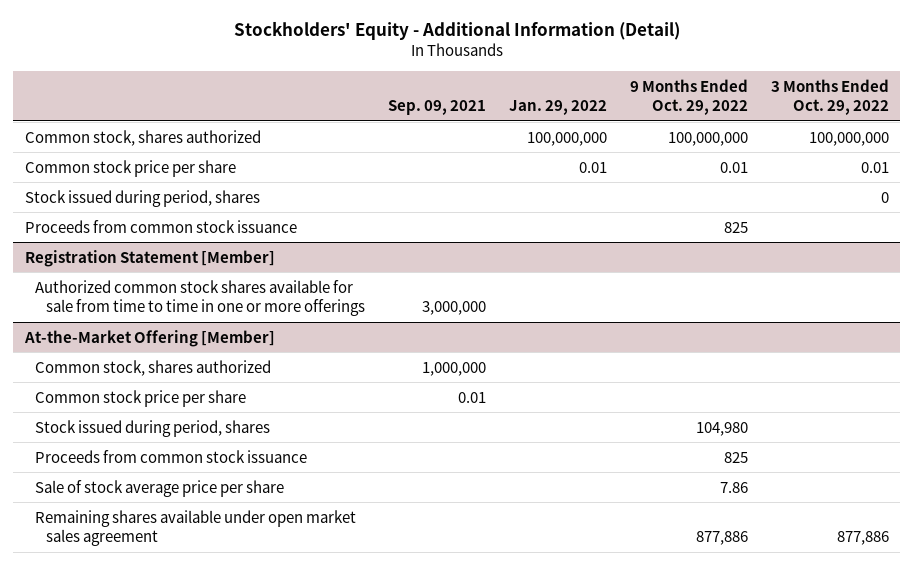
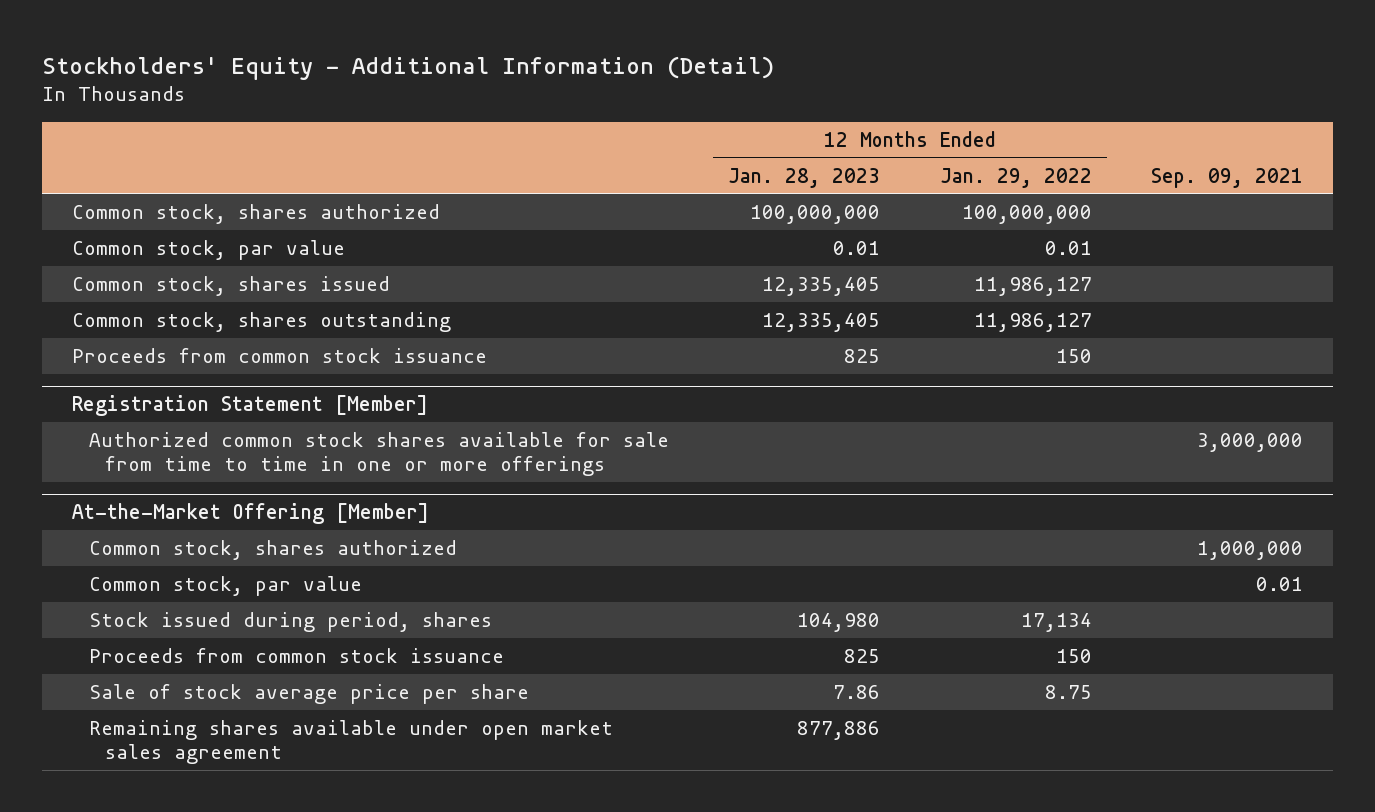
- | Sep. 09, 2021 | Jan. 29, 2022 | 9 Months Ended Oct. 29, 2022 | 3 Months Ended Oct. 29, 2022
+ | 12 Months Ended Jan. 28, 2023 | 12 Months Ended Jan. 29, 2022 | Sep. 09, 2021
- Common stock price per share | | 0.01 | 0.01 | 0.01
- Stock issued during period, shares | | | | 0
+ Common stock, par value | 0.01 | 0.01 |
+ Common stock, shares issued | 12,335,405 | 11,986,127 |
+ Common stock, shares outstanding | 12,335,405 | 11,986,127 |
@ At-the-Market Offering [Member]
- Common stock price per share | 0.01 | | |
+ Common stock, par value | | | 0.01

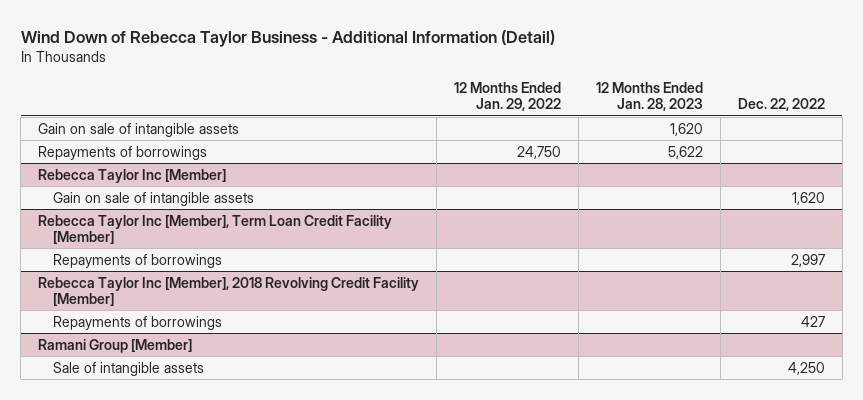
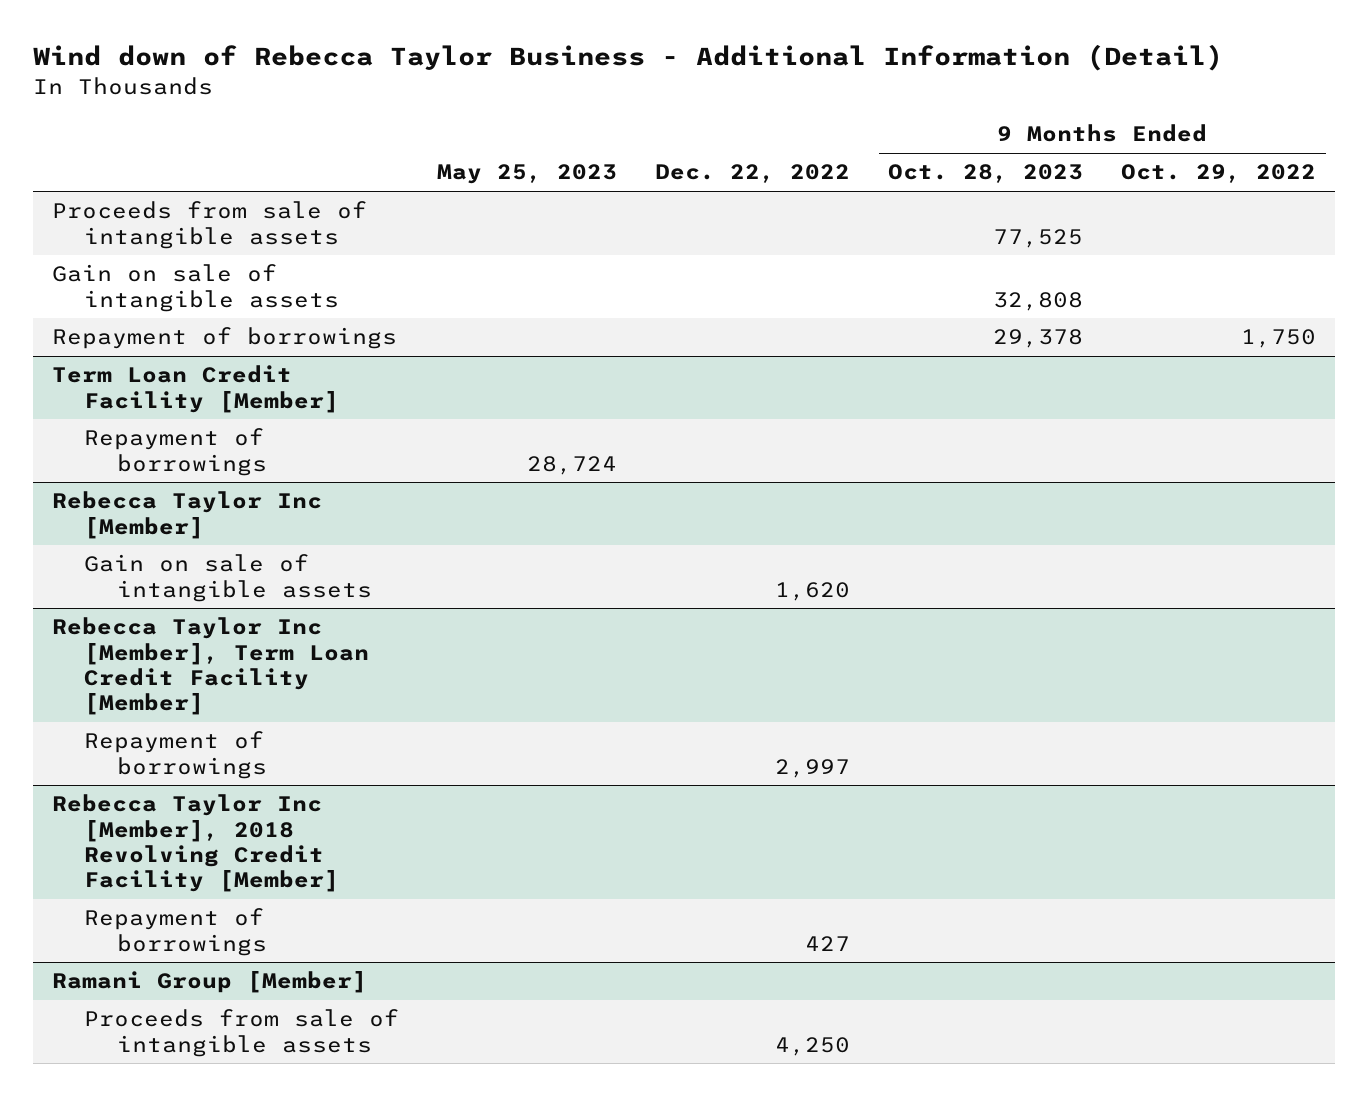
- Wind Down of Rebecca Taylor Business - Additional Information (Detail)
+ Wind down of Rebecca Taylor Business - Additional Information (Detail)
- | 12 Months Ended Jan. 29, 2022 | 12 Months Ended Jan. 28, 2023 | Dec. 22, 2022
+ | May 25, 2023 | Dec. 22, 2022 | 9 Months Ended Oct. 28, 2023 | 9 Months Ended Oct. 29, 2022
+ Proceeds from sale of intangible assets | | | 77,525 |
- Repayments of borrowings | 24,750 | 5,622 |
+ Repayment of borrowings | | | 29,378 | 1,750
+ Term Loan Credit Facility [Member]
+ Repayment of borrowings | 28,724 | | |
@ Rebecca Taylor Inc [Member], Term Loan Credit Facility [Member]
- Repayments of borrowings | | | 2,997
+ Repayment of borrowings | | 2,997 | |
@ Rebecca Taylor Inc [Member], 2018 Revolving Credit Facility [Member]
- Repayments of borrowings | | | 427
+ Repayment of borrowings | | 427 | |
@ Ramani Group [Member]
- Sale of intangible assets | | | 4,250
+ Proceeds from sale of intangible assets | | 4,250 | |

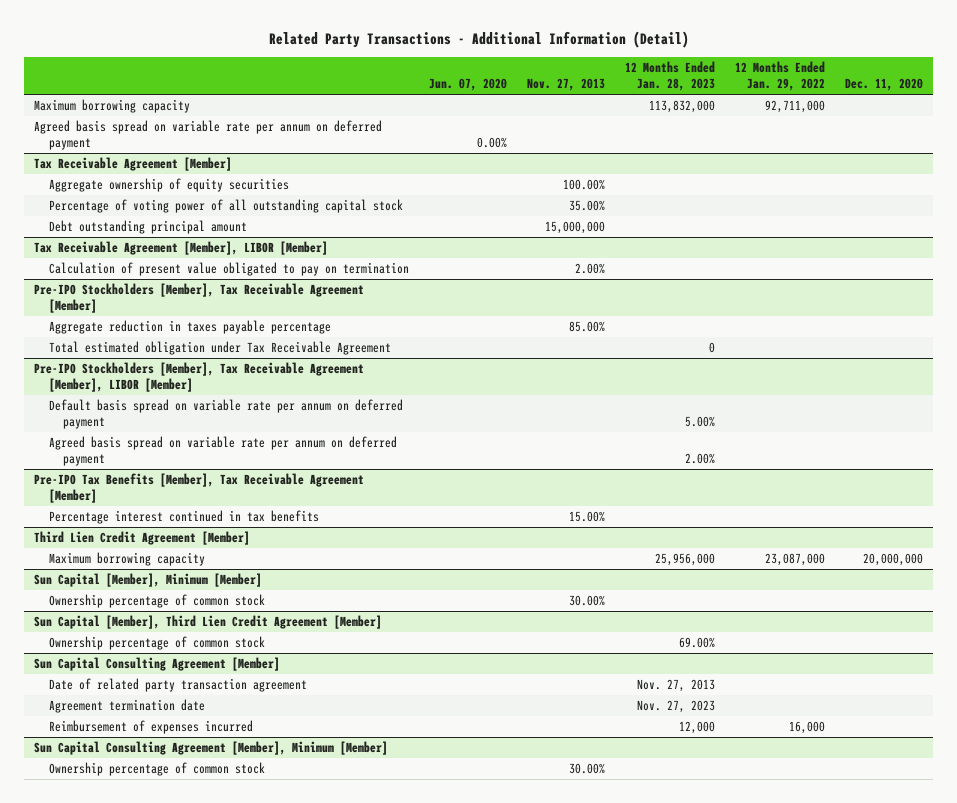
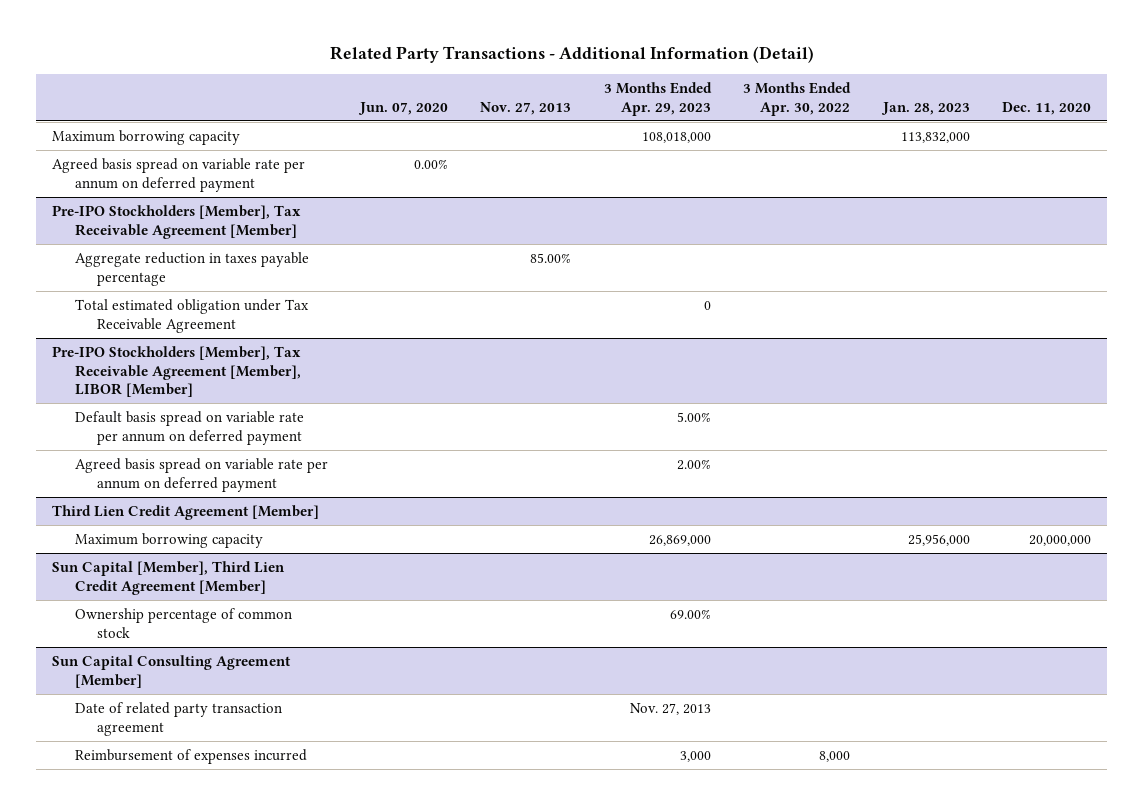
- | Jun. 07, 2020 | Nov. 27, 2013 | 12 Months Ended Jan. 28, 2023 | 12 Months Ended Jan. 29, 2022 | Dec. 11, 2020
+ | Jun. 07, 2020 | Nov. 27, 2013 | 3 Months Ended Apr. 29, 2023 | 3 Months Ended Apr. 30, 2022 | Jan. 28, 2023 | Dec. 11, 2020
- Tax Receivable Agreement [Member]
- Aggregate ownership of equity securities | | 100.00% | | |
- Percentage of voting power of all outstanding capital stock | | 35.00% | | |
- Debt outstanding principal amount | | 15,000,000 | | |
- Tax Receivable Agreement [Member], LIBOR [Member]
- Calculation of present value obligated to pay on termination | | 2.00% | | |
- Pre-IPO Tax Benefits [Member], Tax Receivable Agreement [Member]
- Percentage interest continued in tax benefits | | 15.00% | | |
- Sun Capital [Member], Minimum [Member]
- Ownership percentage of common stock | | 30.00% | | |
@ Sun Capital Consulting Agreement [Member]
- Agreement termination date | | | Nov. 27, 2023 | |
- Sun Capital Consulting Agreement [Member], Minimum [Member]
- Ownership percentage of common stock | | 30.00% | | |

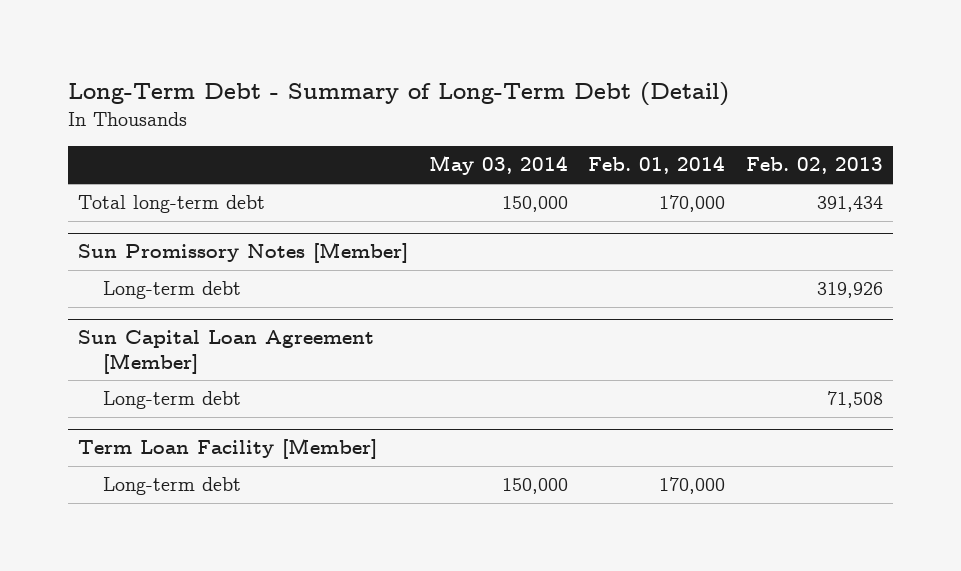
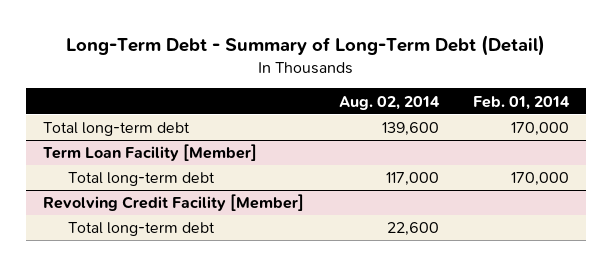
- | May 03, 2014 | Feb. 01, 2014 | Feb. 02, 2013
+ | Aug. 02, 2014 | Feb. 01, 2014
- Sun Promissory Notes [Member]
- Long-term debt | | | 319,926
- Sun Capital Loan Agreement [Member]
- Long-term debt | | | 71,508
@ Term Loan Facility [Member]
- Long-term debt | 150,000 | 170,000 |
+ Total long-term debt | 117,000 | 170,000
+ Revolving Credit Facility [Member]
+ Total long-term debt | 22,600 |

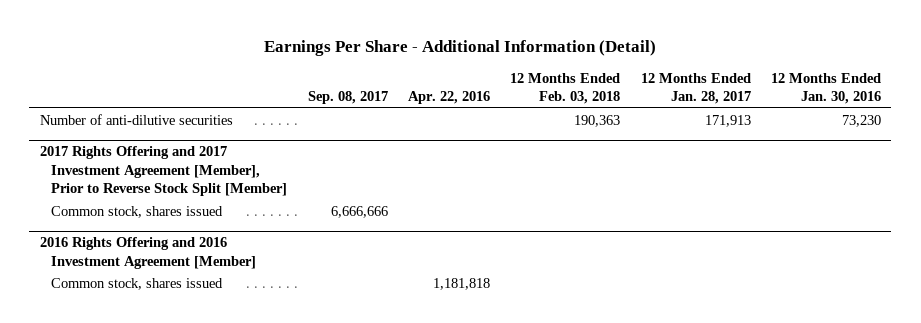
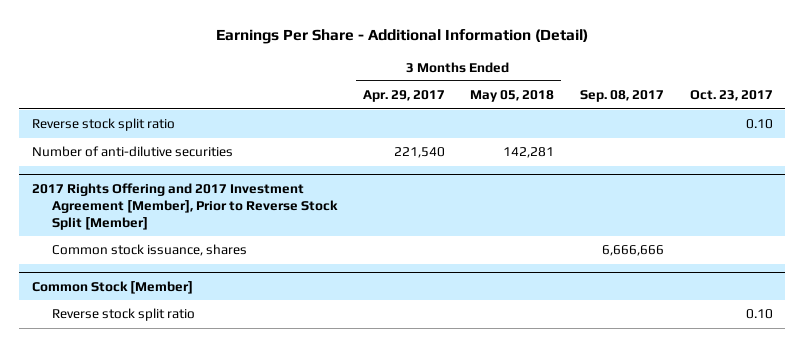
- | Sep. 08, 2017 | Apr. 22, 2016 | 12 Months Ended Feb. 03, 2018 | 12 Months Ended Jan. 28, 2017 | 12 Months Ended Jan. 30, 2016
+ | 3 Months Ended Apr. 29, 2017 | 3 Months Ended May 05, 2018 | Sep. 08, 2017 | Oct. 23, 2017
+ Reverse stock split ratio | | | | 0.10
@ 2017 Rights Offering and 2017 Investment Agreement [Member], Prior to Reverse Stock Split [Member]
- Common stock, shares issued | 6,666,666 | | | |
- 2016 Rights Offering and 2016 Investment Agreement [Member]
- Common stock, shares issued | | 1,181,818 | | |
@ 2017 Rights Offering and 2017 Investment Agreement [Member], Prior to Reverse Stock Split [Member]
+ Common stock issuance, shares | | | 6,666,666 |
+ Common Stock [Member]
+ Reverse stock split ratio | | | | 0.10

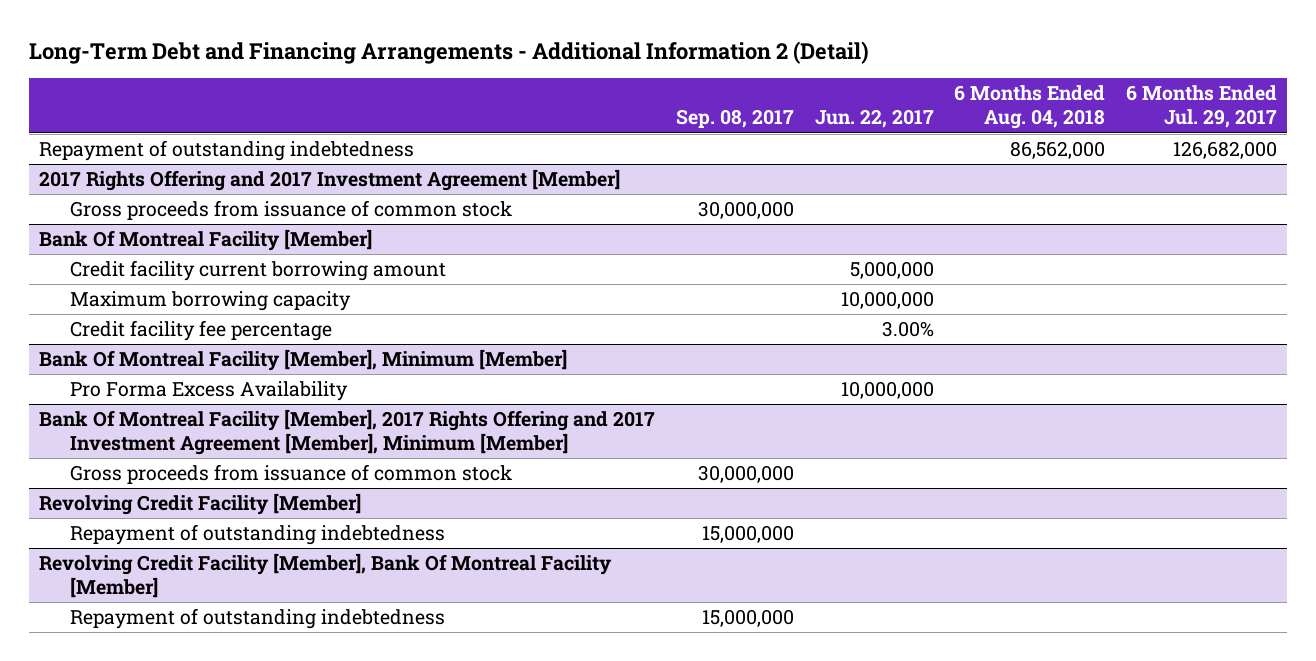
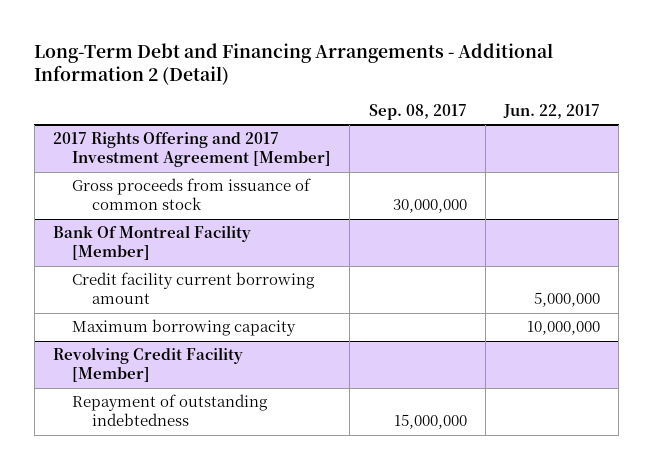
- | Sep. 08, 2017 | Jun. 22, 2017 | 6 Months Ended Aug. 04, 2018 | 6 Months Ended Jul. 29, 2017
+ | Sep. 08, 2017 | Jun. 22, 2017
- Repayment of outstanding indebtedness | | | 86,562,000 | 126,682,000
@ Bank Of Montreal Facility [Member]
- Credit facility fee percentage | | 3.00% | |
- Bank Of Montreal Facility [Member], Minimum [Member]
- Pro Forma Excess Availability | | 10,000,000 | |
- Bank Of Montreal Facility [Member], 2017 Rights Offering and 2017 Investment Agreement [Member], Minimum [Member]
- Gross proceeds from issuance of common stock | 30,000,000 | | |
- Revolving Credit Facility [Member], Bank Of Montreal Facility [Member]
- Repayment of outstanding indebtedness | 15,000,000 | | |

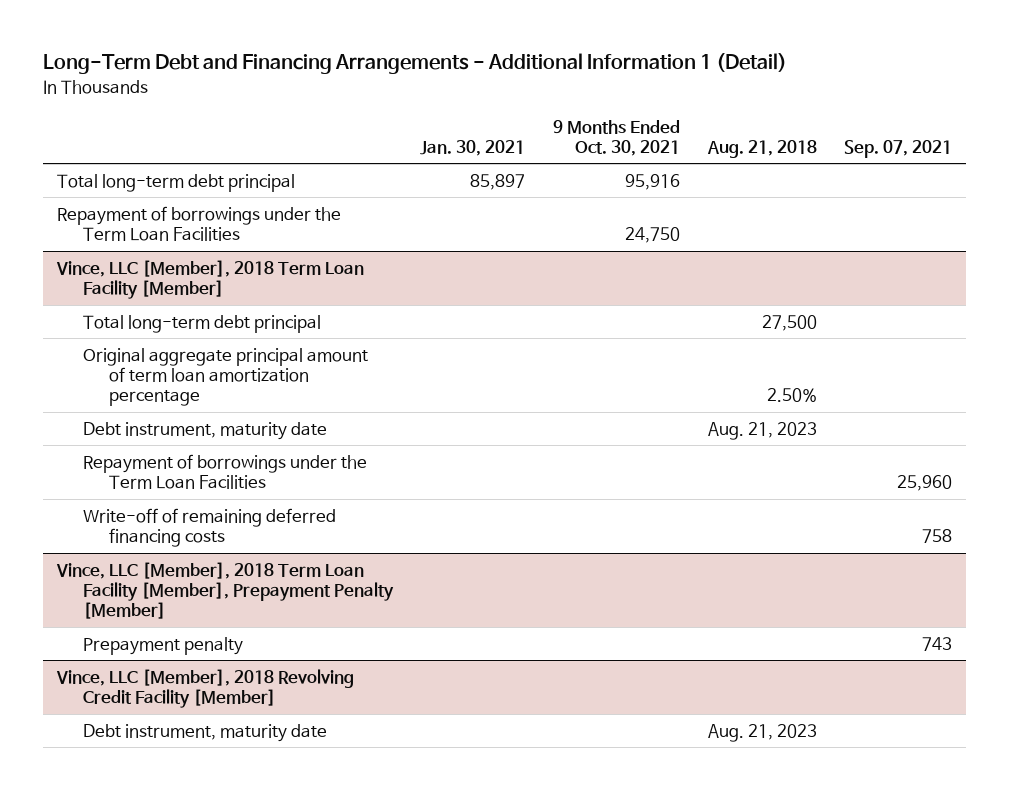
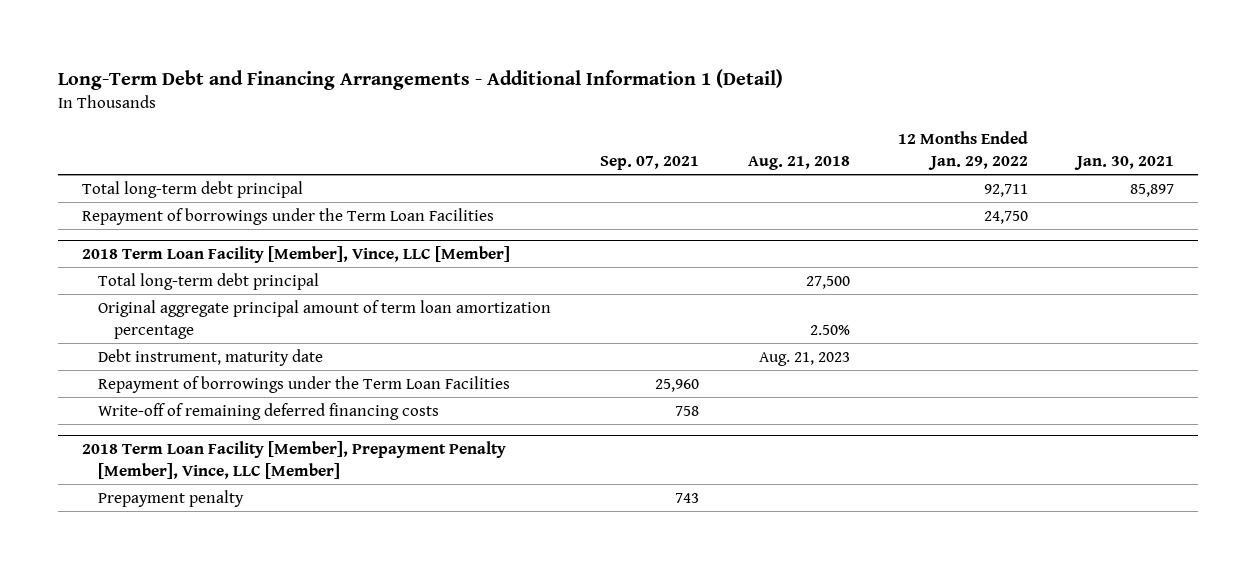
- | Jan. 30, 2021 | 9 Months Ended Oct. 30, 2021 | Aug. 21, 2018 | Sep. 07, 2021
+ | Sep. 07, 2021 | Aug. 21, 2018 | 12 Months Ended Jan. 29, 2022 | Jan. 30, 2021
- Vince, LLC [Member], 2018 Term Loan Facility [Member]
+ 2018 Term Loan Facility [Member], Vince, LLC [Member]
- Vince, LLC [Member], 2018 Term Loan Facility [Member], Prepayment Penalty [Member]
+ 2018 Term Loan Facility [Member], Prepayment Penalty [Member], Vince, LLC [Member]
- Vince, LLC [Member], 2018 Revolving Credit Facility [Member]
- Debt instrument, maturity date | | | Aug. 21, 2023 |

